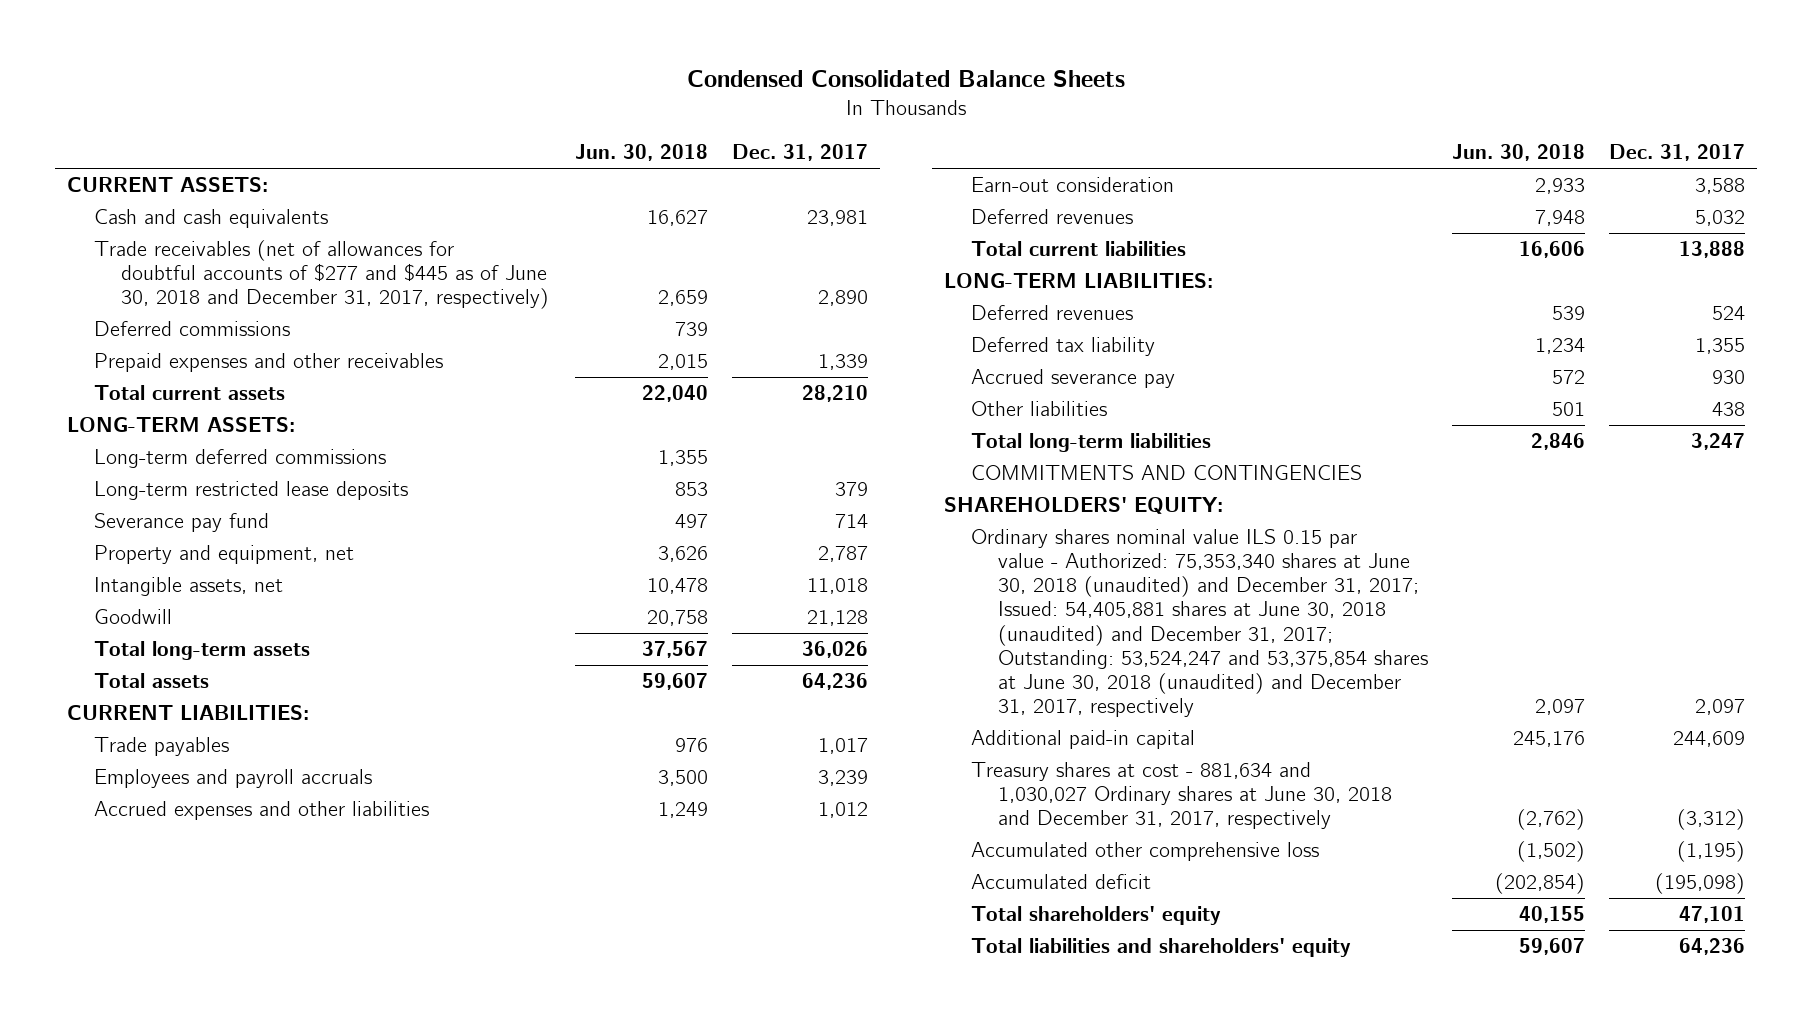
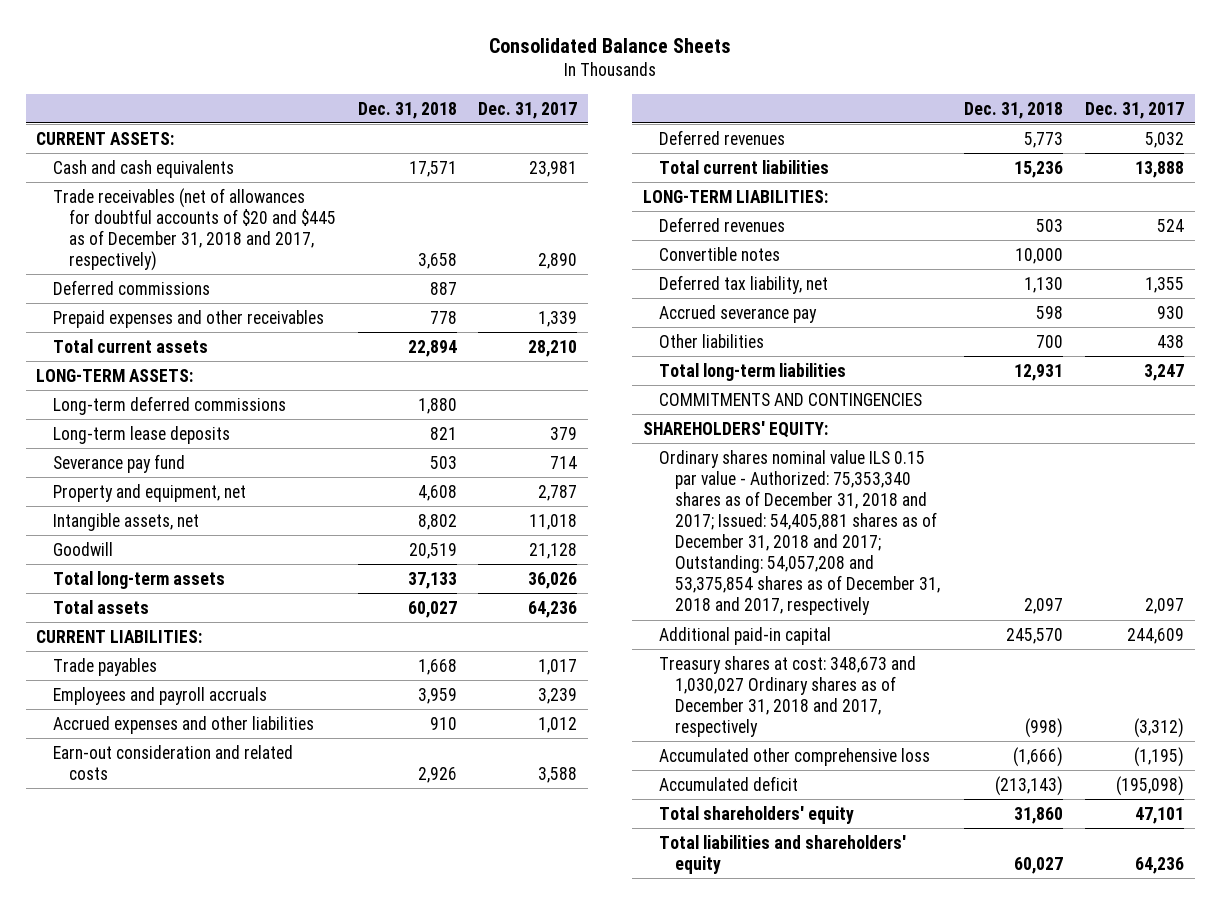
- Condensed Consolidated Balance Sheets
+ Consolidated Balance Sheets
- | Jun. 30, 2018 | Dec. 31, 2017
+ | Dec. 31, 2018 | Dec. 31, 2017
- Trade receivables (net of allowances for doubtful accounts of $277 and $445 as of June 30, 2018 and December 31, 2017, respectively) | 2,659 | 2,890
+ Trade receivables (net of allowances for doubtful accounts of $20 and $445 as of December 31, 2018 and 2017, respectively) | 3,658 | 2,890
- Long-term restricted lease deposits | 853 | 379
+ Long-term lease deposits | 821 | 379
- Earn-out consideration | 2,933 | 3,588
+ Earn-out consideration and related costs | 2,926 | 3,588
- Deferred tax liability | 1,234 | 1,355
+ Convertible notes | 10,000 |
+ Deferred tax liability, net | 1,130 | 1,355
- Ordinary shares nominal value ILS 0.15 par value - Authorized: 75,353,340 shares at June 30, 2018 (unaudited) and December 31, 2017; Issued: 54,405,881 shares at June 30, 2018 (unaudited) and December 31, 2017; Outstanding: 53,524,247 and 53,375,854 shares at June 30, 2018 (unaudited) and December 31, 2017, respectively | 2,097 | 2,097
+ Ordinary shares nominal value ILS 0.15 par value - Authorized: 75,353,340 shares as of December 31, 2018 and 2017; Issued: 54,405,881 shares as of December 31, 2018 and 2017; Outstanding: 54,057,208 and 53,375,854 shares as of December 31, 2018 and 2017, respectively | 2,097 | 2,097
- Treasury shares at cost - 881,634 and 1,030,027 Ordinary shares at June 30, 2018 and December 31, 2017, respectively | (2,762) | (3,312)
+ Treasury shares at cost: 348,673 and 1,030,027 Ordinary shares as of December 31, 2018 and 2017, respectively | (998) | (3,312)

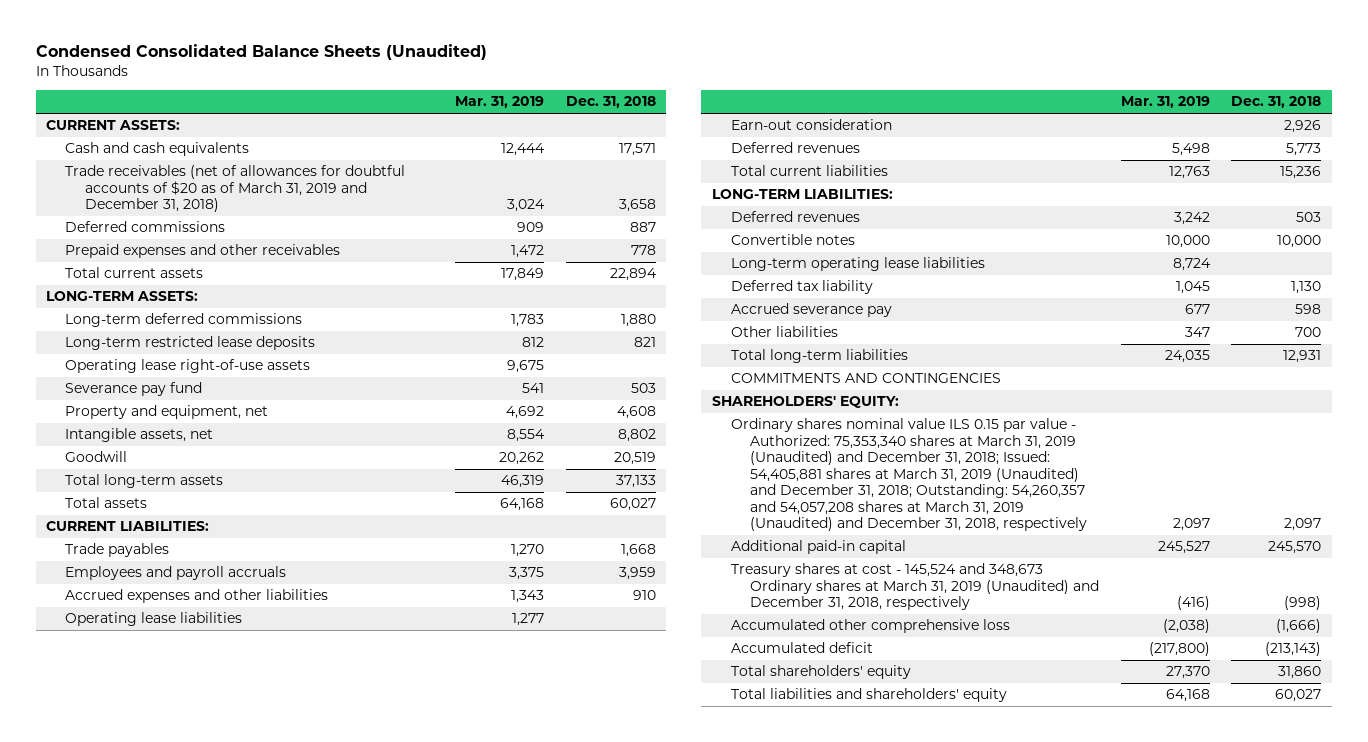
- Consolidated Balance Sheets
+ Condensed Consolidated Balance Sheets (Unaudited)
- | Dec. 31, 2018 | Dec. 31, 2017
+ | Mar. 31, 2019 | Dec. 31, 2018
- Trade receivables (net of allowances for doubtful accounts of $20 and $445 as of December 31, 2018 and 2017, respectively) | 3,658 | 2,890
+ Trade receivables (net of allowances for doubtful accounts of $20 as of March 31, 2019 and December 31, 2018) | 3,024 | 3,658
- Long-term lease deposits | 821 | 379
+ Long-term restricted lease deposits | 812 | 821
+ Operating lease right-of-use assets | 9,675 |
- Earn-out consideration and related costs | 2,926 | 3,588
+ Operating lease liabilities | 1,277 |
+ Earn-out consideration | | 2,926
- Deferred tax liability, net | 1,130 | 1,355
+ Long-term operating lease liabilities | 8,724 |
+ Deferred tax liability | 1,045 | 1,130
- Ordinary shares nominal value ILS 0.15 par value - Authorized: 75,353,340 shares as of December 31, 2018 and 2017; Issued: 54,405,881 shares as of December 31, 2018 and 2017; Outstanding: 54,057,208 and 53,375,854 shares as of December 31, 2018 and 2017, respectively | 2,097 | 2,097
+ Ordinary shares nominal value ILS 0.15 par value - Authorized: 75,353,340 shares at March 31, 2019 (Unaudited) and December 31, 2018; Issued: 54,405,881 shares at March 31, 2019 (Unaudited) and December 31, 2018; Outstanding: 54,260,357 and 54,057,208 shares at March 31, 2019 (Unaudited) and December 31, 2018, respectively | 2,097 | 2,097
- Treasury shares at cost: 348,673 and 1,030,027 Ordinary shares as of December 31, 2018 and 2017, respectively | (998) | (3,312)
+ Treasury shares at cost - 145,524 and 348,673 Ordinary shares at March 31, 2019 (Unaudited) and December 31, 2018, respectively | (416) | (998)

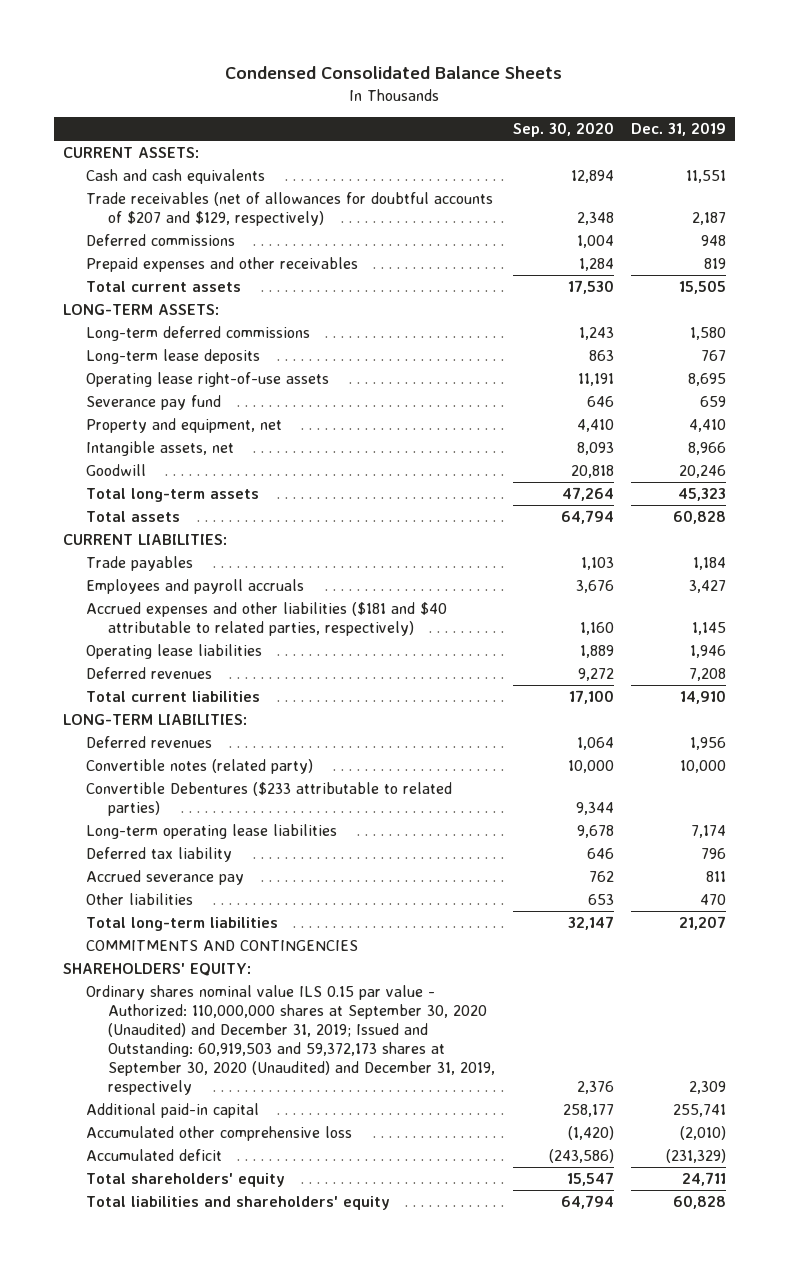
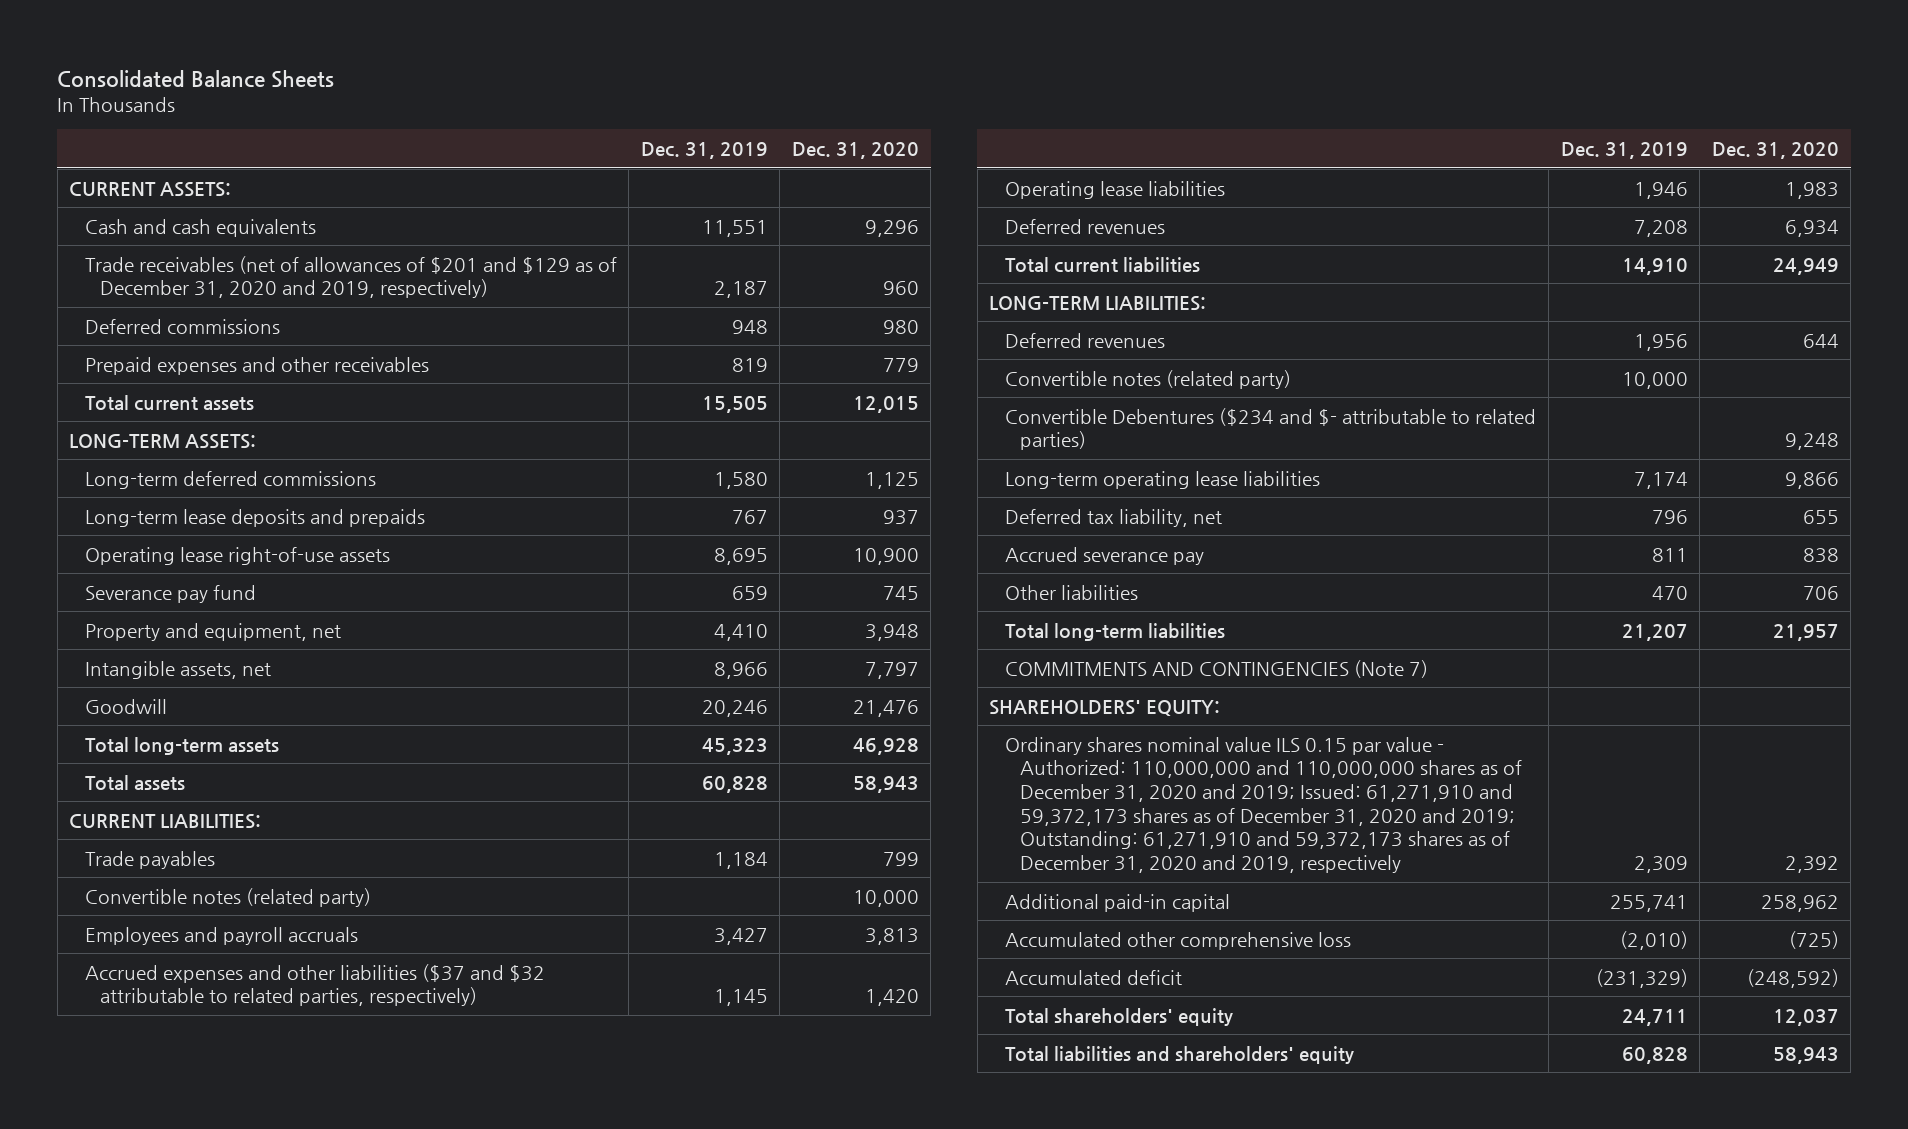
- Condensed Consolidated Balance Sheets
+ Consolidated Balance Sheets
- | Sep. 30, 2020 | Dec. 31, 2019
+ | Dec. 31, 2019 | Dec. 31, 2020
- Trade receivables (net of allowances for doubtful accounts of $207 and $129, respectively) | 2,348 | 2,187
+ Trade receivables (net of allowances of $201 and $129 as of December 31, 2020 and 2019, respectively) | 2,187 | 960
- Long-term lease deposits | 863 | 767
+ Long-term lease deposits and prepaids | 767 | 937
+ Convertible notes (related party) | | 10,000
- Accrued expenses and other liabilities ($181 and $40 attributable to related parties, respectively) | 1,160 | 1,145
+ Accrued expenses and other liabilities ($37 and $32 attributable to related parties, respectively) | 1,145 | 1,420
- Convertible Debentures ($233 attributable to related parties) | 9,344 |
+ Convertible Debentures ($234 and $- attributable to related parties) | | 9,248
- Deferred tax liability | 646 | 796
+ Deferred tax liability, net | 796 | 655
- COMMITMENTS AND CONTINGENCIES
+ COMMITMENTS AND CONTINGENCIES (Note 7)
- Ordinary shares nominal value ILS 0.15 par value - Authorized: 110,000,000 shares at September 30, 2020 (Unaudited) and December 31, 2019; Issued and Outstanding: 60,919,503 and 59,372,173 shares at September 30, 2020 (Unaudited) and December 31, 2019, respectively | 2,376 | 2,309
+ Ordinary shares nominal value ILS 0.15 par value - Authorized: 110,000,000 and 110,000,000 shares as of December 31, 2020 and 2019; Issued: 61,271,910 and 59,372,173 shares as of December 31, 2020 and 2019; Outstanding: 61,271,910 and 59,372,173 shares as of December 31, 2020 and 2019, respectively | 2,309 | 2,392

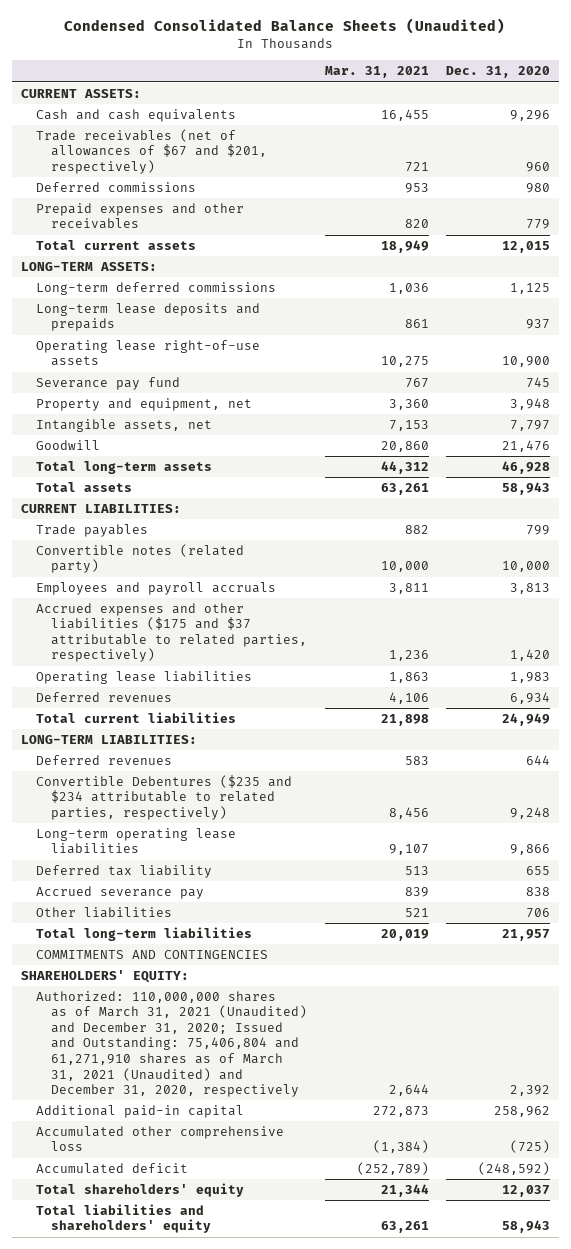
- Consolidated Balance Sheets
+ Condensed Consolidated Balance Sheets (Unaudited)
- | Dec. 31, 2019 | Dec. 31, 2020
+ | Mar. 31, 2021 | Dec. 31, 2020
- Trade receivables (net of allowances of $201 and $129 as of December 31, 2020 and 2019, respectively) | 2,187 | 960
+ Trade receivables (net of allowances of $67 and $201, respectively) | 721 | 960
- Accrued expenses and other liabilities ($37 and $32 attributable to related parties, respectively) | 1,145 | 1,420
+ Accrued expenses and other liabilities ($175 and $37 attributable to related parties, respectively) | 1,236 | 1,420
- Convertible notes (related party) | 10,000 |
- Convertible Debentures ($234 and $- attributable to related parties) | | 9,248
+ Convertible Debentures ($235 and $234 attributable to related parties, respectively) | 8,456 | 9,248
- Deferred tax liability, net | 796 | 655
+ Deferred tax liability | 513 | 655
- COMMITMENTS AND CONTINGENCIES (Note 7)
+ COMMITMENTS AND CONTINGENCIES
- Ordinary shares nominal value ILS 0.15 par value - Authorized: 110,000,000 and 110,000,000 shares as of December 31, 2020 and 2019; Issued: 61,271,910 and 59,372,173 shares as of December 31, 2020 and 2019; Outstanding: 61,271,910 and 59,372,173 shares as of December 31, 2020 and 2019, respectively | 2,309 | 2,392
+ Authorized: 110,000,000 shares as of March 31, 2021 (Unaudited) and December 31, 2020; Issued and Outstanding: 75,406,804 and 61,271,910 shares as of March 31, 2021 (Unaudited) and December 31, 2020, respectively | 2,644 | 2,392

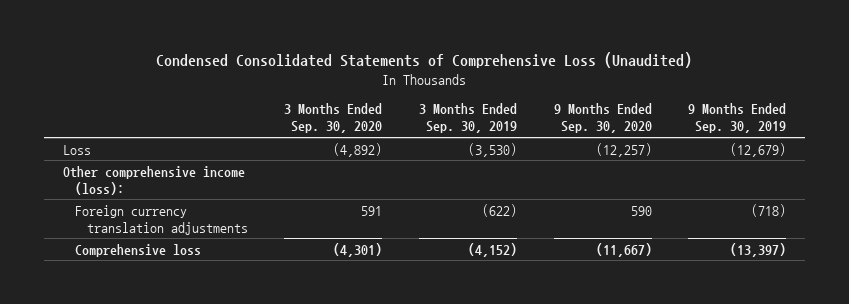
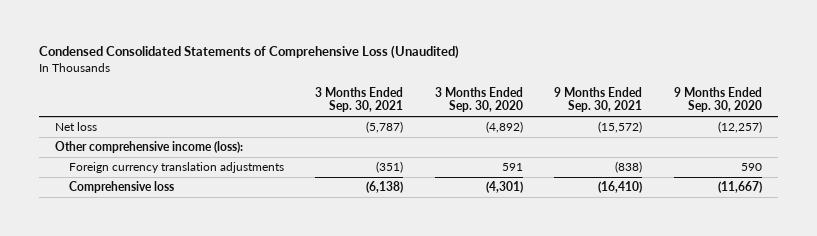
- | 3 Months Ended Sep. 30, 2020 | 3 Months Ended Sep. 30, 2019 | 9 Months Ended Sep. 30, 2020 | 9 Months Ended Sep. 30, 2019
+ | 3 Months Ended Sep. 30, 2021 | 3 Months Ended Sep. 30, 2020 | 9 Months Ended Sep. 30, 2021 | 9 Months Ended Sep. 30, 2020
- Loss | (4,892) | (3,530) | (12,257) | (12,679)
+ Net loss | (5,787) | (4,892) | (15,572) | (12,257)

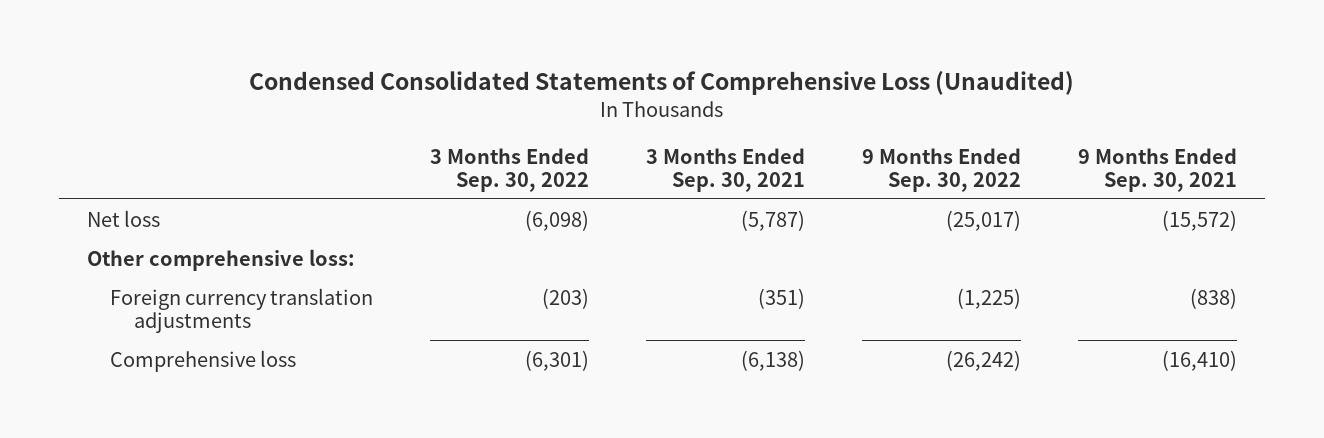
- | 3 Months Ended Sep. 30, 2021 | 3 Months Ended Sep. 30, 2020 | 9 Months Ended Sep. 30, 2021 | 9 Months Ended Sep. 30, 2020
+ | 3 Months Ended Sep. 30, 2022 | 3 Months Ended Sep. 30, 2021 | 9 Months Ended Sep. 30, 2022 | 9 Months Ended Sep. 30, 2021
- Other comprehensive income (loss):
+ Other comprehensive loss:

